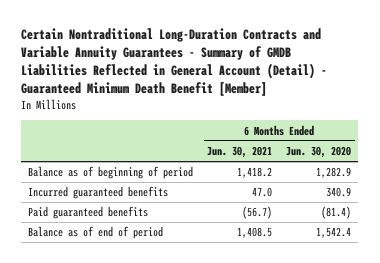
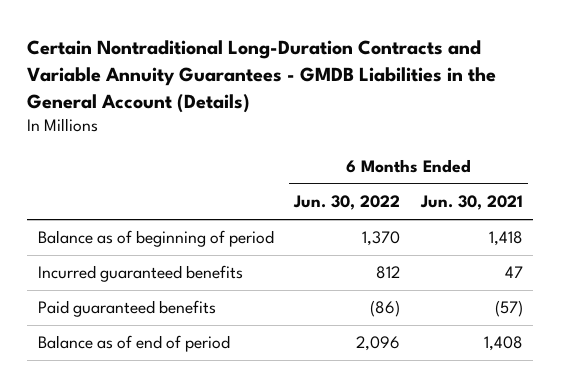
- Certain Nontraditional Long-Duration Contracts and Variable Annuity Guarantees - Summary of GMDB Liabilities Reflected in General Account (Detail) - Guaranteed Minimum Death Benefit [Member]
+ Certain Nontraditional Long-Duration Contracts and Variable Annuity Guarantees - GMDB Liabilities in the General Account (Details)
- | 6 Months Ended Jun. 30, 2021 | 6 Months Ended Jun. 30, 2020
+ | 6 Months Ended Jun. 30, 2022 | 6 Months Ended Jun. 30, 2021
- Balance as of beginning of period | 1,418.2 | 1,282.9
- Incurred guaranteed benefits | 47.0 | 340.9
- Paid guaranteed benefits | (56.7) | (81.4)
- Balance as of end of period | 1,408.5 | 1,542.4
+ Balance as of beginning of period | 1,370 | 1,418
+ Incurred guaranteed benefits | 812 | 47
+ Paid guaranteed benefits | (86) | (57)
+ Balance as of end of period | 2,096 | 1,408

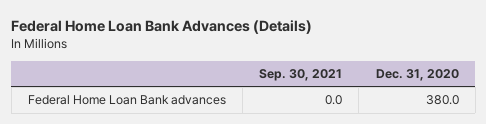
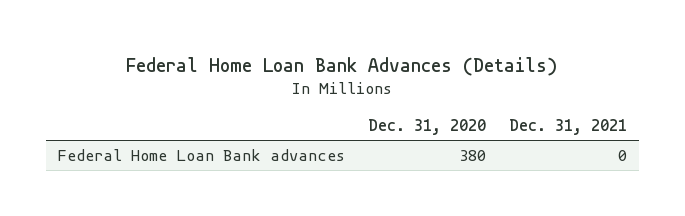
- | Sep. 30, 2021 | Dec. 31, 2020
+ | Dec. 31, 2020 | Dec. 31, 2021
- Federal Home Loan Bank advances | 0.0 | 380.0
+ Federal Home Loan Bank advances | 380 | 0

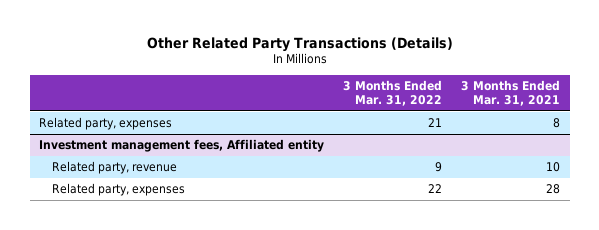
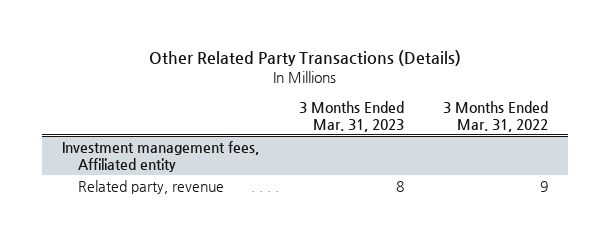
- | 3 Months Ended Mar. 31, 2022 | 3 Months Ended Mar. 31, 2021
+ | 3 Months Ended Mar. 31, 2023 | 3 Months Ended Mar. 31, 2022
- Related party, expenses | 21 | 8
@ Investment management fees, Affiliated entity
- Related party, expenses | 22 | 28

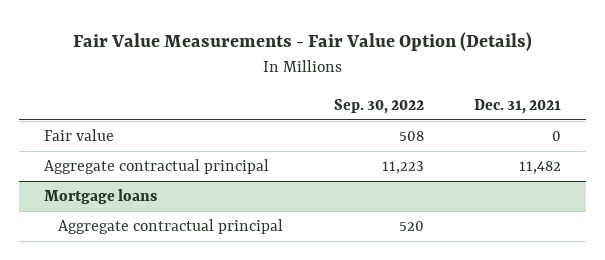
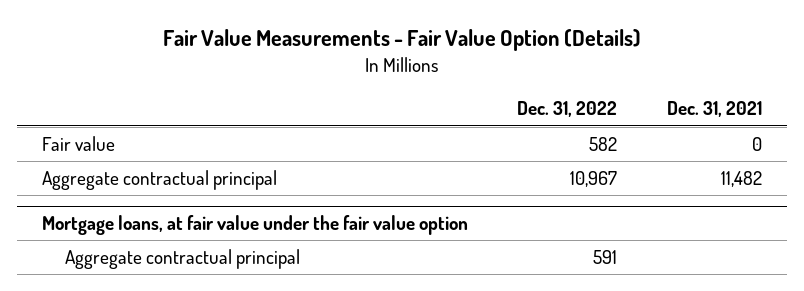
- | Sep. 30, 2022 | Dec. 31, 2021
+ | Dec. 31, 2022 | Dec. 31, 2021
- Mortgage loans
+ Mortgage loans, at fair value under the fair value option

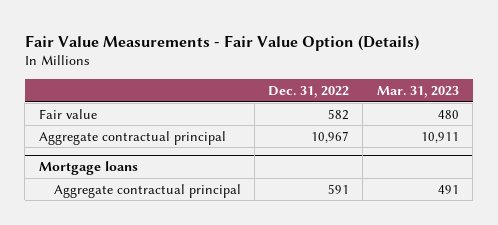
- | Dec. 31, 2022 | Dec. 31, 2021
+ | Dec. 31, 2022 | Mar. 31, 2023
- Mortgage loans, at fair value under the fair value option
+ Mortgage loans

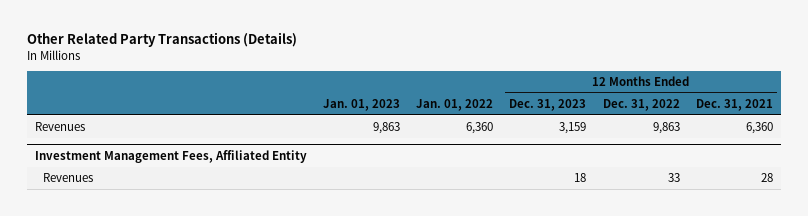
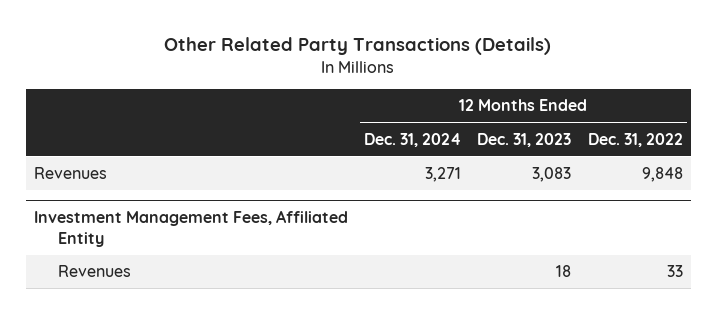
- | Jan. 01, 2023 | Jan. 01, 2022 | 12 Months Ended Dec. 31, 2023 | 12 Months Ended Dec. 31, 2022 | 12 Months Ended Dec. 31, 2021
+ | 12 Months Ended Dec. 31, 2024 | 12 Months Ended Dec. 31, 2023 | 12 Months Ended Dec. 31, 2022
- Revenues | 9,863 | 6,360 | 3,159 | 9,863 | 6,360
+ Revenues | 3,271 | 3,083 | 9,848

